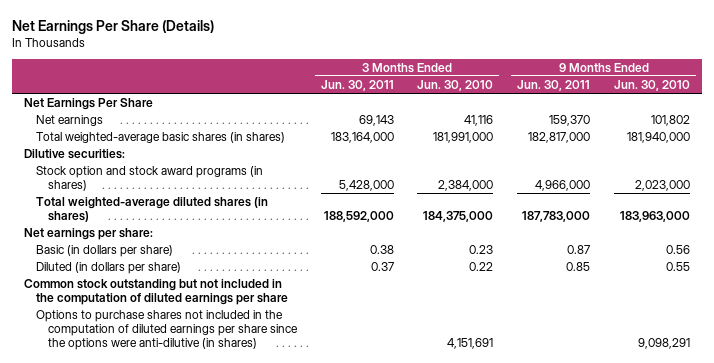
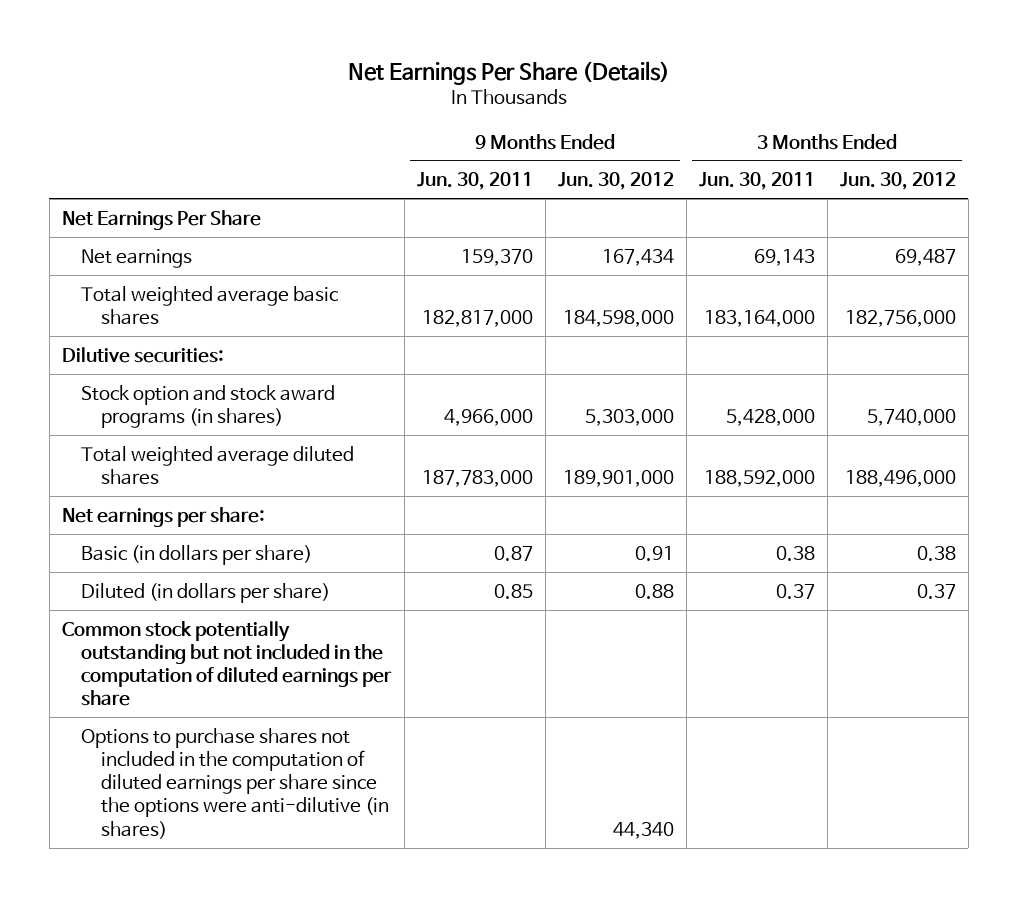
- | 3 Months Ended Jun. 30, 2011 | 3 Months Ended Jun. 30, 2010 | 9 Months Ended Jun. 30, 2011 | 9 Months Ended Jun. 30, 2010
+ | 9 Months Ended Jun. 30, 2011 | 9 Months Ended Jun. 30, 2012 | 3 Months Ended Jun. 30, 2011 | 3 Months Ended Jun. 30, 2012
- Total weighted-average basic shares (in shares) | 183,164,000 | 181,991,000 | 182,817,000 | 181,940,000
+ Total weighted average basic shares | 182,817,000 | 184,598,000 | 183,164,000 | 182,756,000
- Total weighted-average diluted shares (in shares) | 188,592,000 | 184,375,000 | 187,783,000 | 183,963,000
+ Total weighted average diluted shares | 187,783,000 | 189,901,000 | 188,592,000 | 188,496,000
- Common stock outstanding but not included in the computation of diluted earnings per share
+ Common stock potentially outstanding but not included in the computation of diluted earnings per share

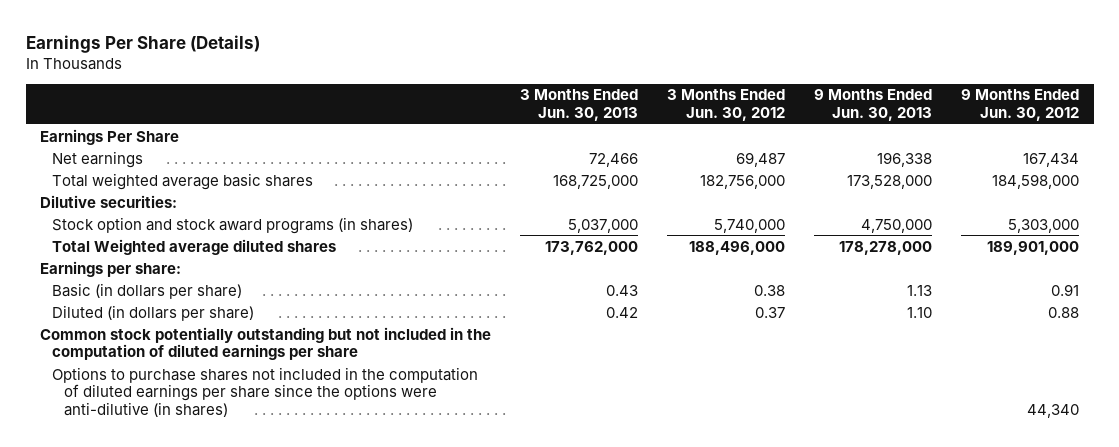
- Net Earnings Per Share (Details)
+ Earnings Per Share (Details)
- | 9 Months Ended Jun. 30, 2011 | 9 Months Ended Jun. 30, 2012 | 3 Months Ended Jun. 30, 2011 | 3 Months Ended Jun. 30, 2012
+ | 3 Months Ended Jun. 30, 2013 | 3 Months Ended Jun. 30, 2012 | 9 Months Ended Jun. 30, 2013 | 9 Months Ended Jun. 30, 2012
- Net Earnings Per Share
+ Earnings Per Share
- Total weighted average diluted shares | 187,783,000 | 189,901,000 | 188,592,000 | 188,496,000
- Net earnings per share:
+ Total Weighted average diluted shares | 173,762,000 | 188,496,000 | 178,278,000 | 189,901,000
+ Earnings per share:

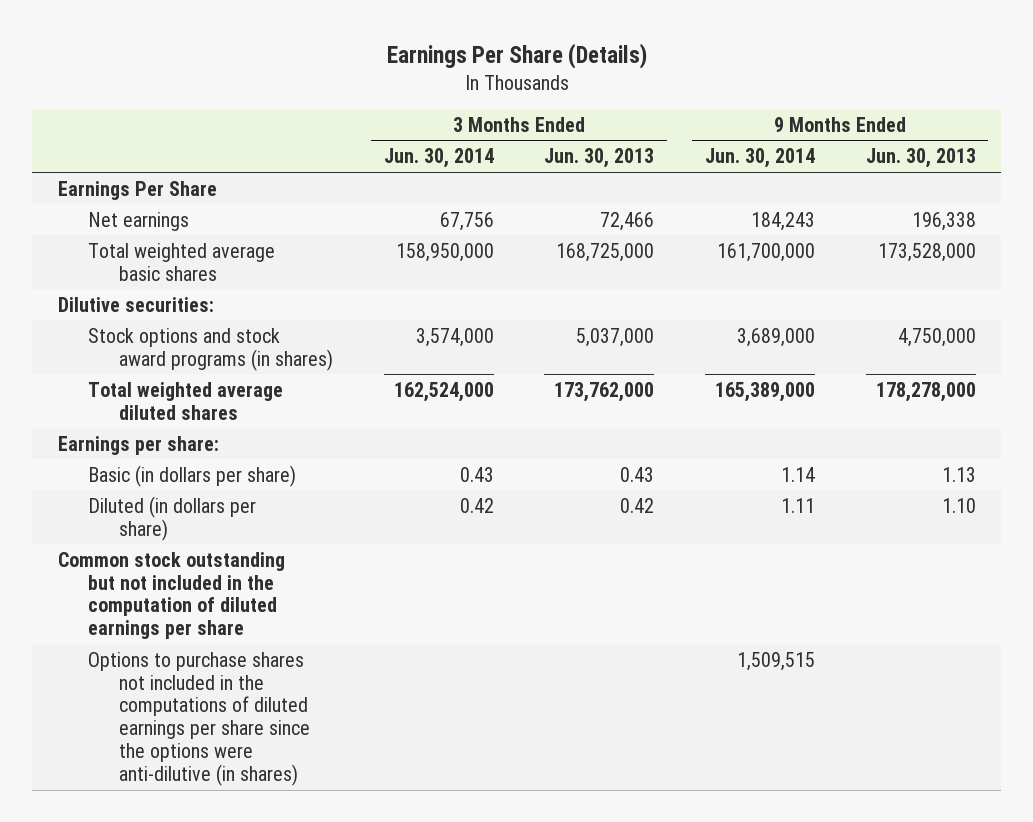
- | 3 Months Ended Jun. 30, 2013 | 3 Months Ended Jun. 30, 2012 | 9 Months Ended Jun. 30, 2013 | 9 Months Ended Jun. 30, 2012
+ | 3 Months Ended Jun. 30, 2014 | 3 Months Ended Jun. 30, 2013 | 9 Months Ended Jun. 30, 2014 | 9 Months Ended Jun. 30, 2013
- Stock option and stock award programs (in shares) | 5,037,000 | 5,740,000 | 4,750,000 | 5,303,000
- Total Weighted average diluted shares | 173,762,000 | 188,496,000 | 178,278,000 | 189,901,000
+ Stock options and stock award programs (in shares) | 3,574,000 | 5,037,000 | 3,689,000 | 4,750,000
+ Total weighted average diluted shares | 162,524,000 | 173,762,000 | 165,389,000 | 178,278,000
- Common stock potentially outstanding but not included in the computation of diluted earnings per share
- Options to purchase shares not included in the computation of diluted earnings per share since the options were anti-dilutive (in shares) | | | | 44,340
+ Common stock outstanding but not included in the computation of diluted earnings per share
+ Options to purchase shares not included in the computations of diluted earnings per share since the options were anti-dilutive (in shares) | | | 1,509,515 |

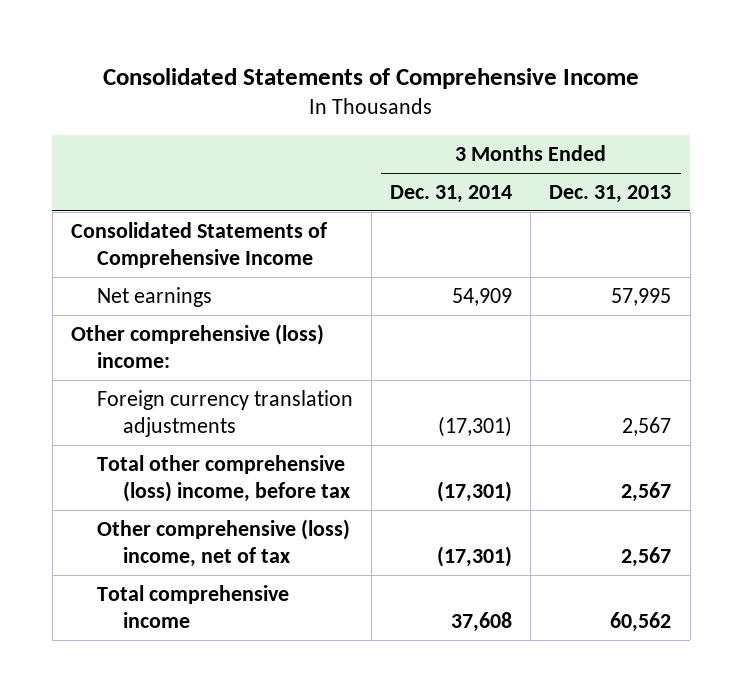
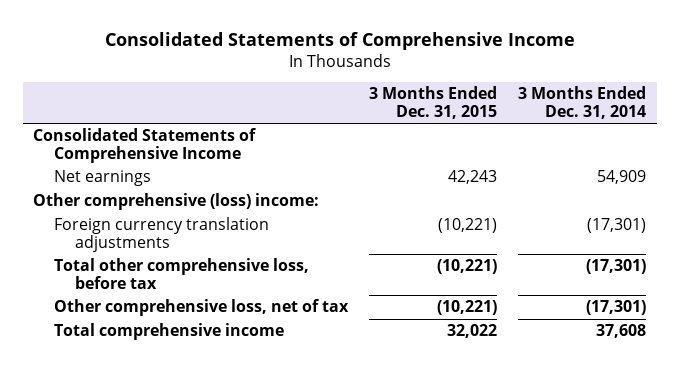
- | 3 Months Ended Dec. 31, 2014 | 3 Months Ended Dec. 31, 2013
+ | 3 Months Ended Dec. 31, 2015 | 3 Months Ended Dec. 31, 2014
- Total other comprehensive (loss) income, before tax | (17,301) | 2,567
- Other comprehensive (loss) income, net of tax | (17,301) | 2,567
+ Total other comprehensive loss, before tax | (10,221) | (17,301)
+ Other comprehensive loss, net of tax | (10,221) | (17,301)

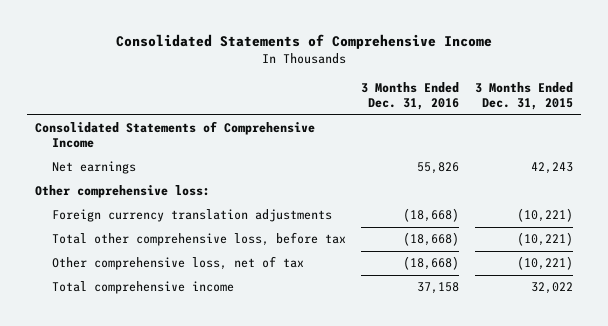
- | 3 Months Ended Dec. 31, 2015 | 3 Months Ended Dec. 31, 2014
+ | 3 Months Ended Dec. 31, 2016 | 3 Months Ended Dec. 31, 2015
- Other comprehensive (loss) income:
+ Other comprehensive loss:

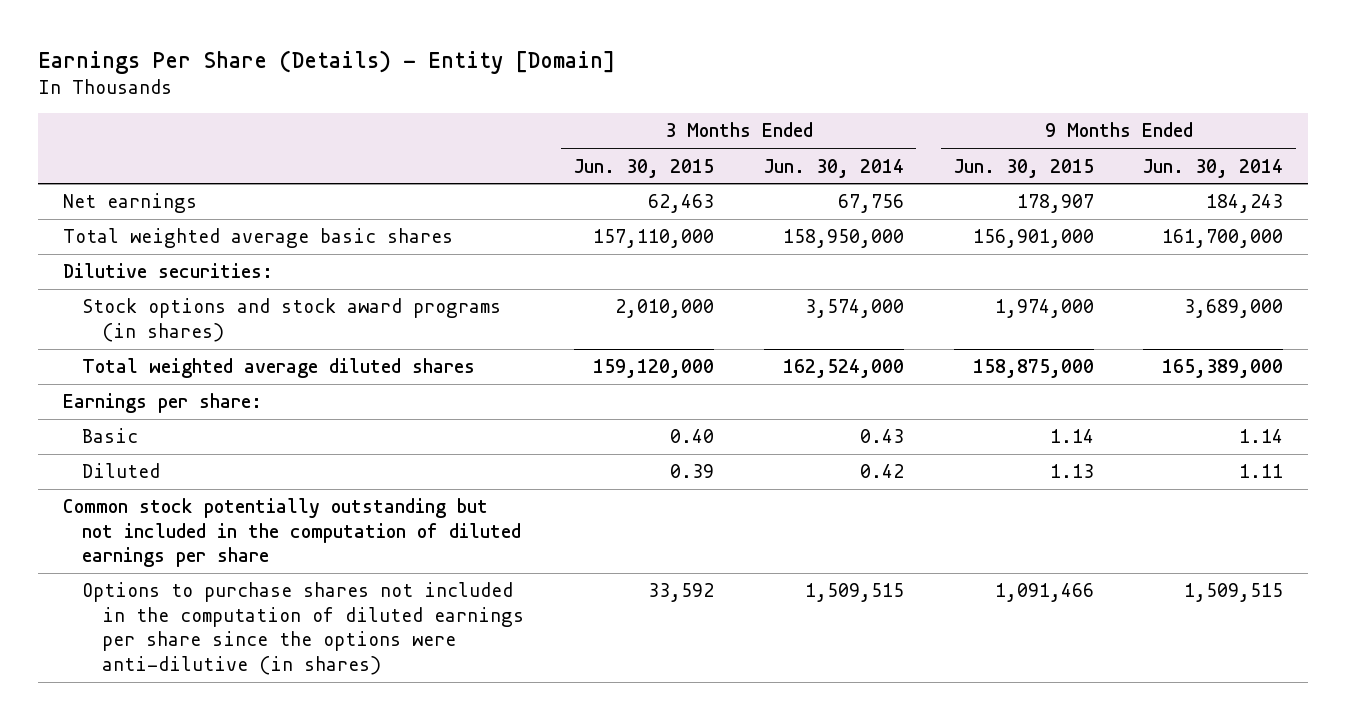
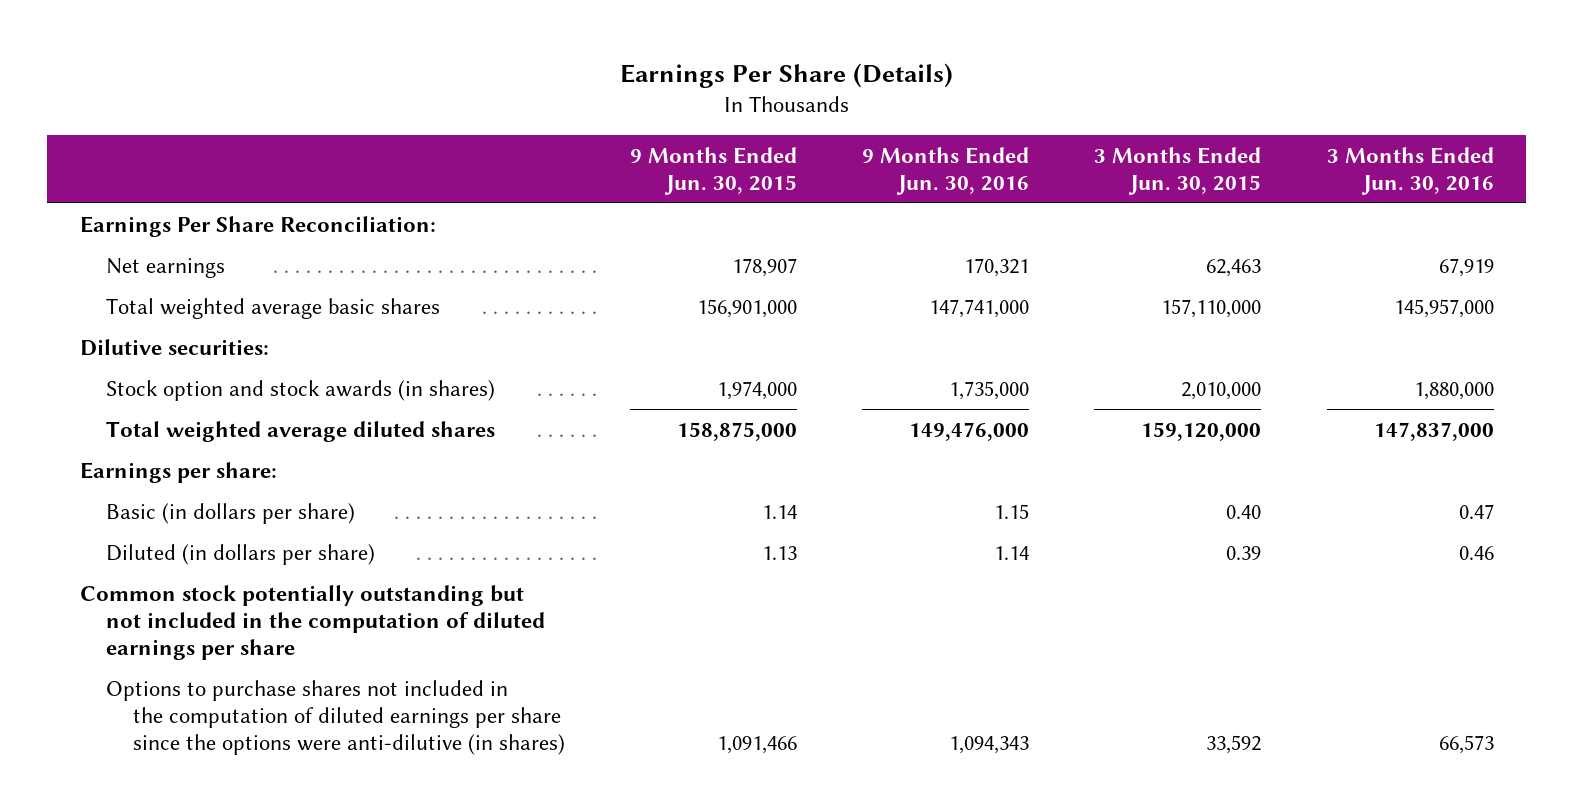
- Earnings Per Share (Details) - Entity [Domain]
+ Earnings Per Share (Details)
- | 3 Months Ended Jun. 30, 2015 | 3 Months Ended Jun. 30, 2014 | 9 Months Ended Jun. 30, 2015 | 9 Months Ended Jun. 30, 2014
+ | 9 Months Ended Jun. 30, 2015 | 9 Months Ended Jun. 30, 2016 | 3 Months Ended Jun. 30, 2015 | 3 Months Ended Jun. 30, 2016
+ Earnings Per Share Reconciliation:
- Stock options and stock award programs (in shares) | 2,010,000 | 3,574,000 | 1,974,000 | 3,689,000
+ Stock option and stock awards (in shares) | 1,974,000 | 1,735,000 | 2,010,000 | 1,880,000
- Basic | 0.40 | 0.43 | 1.14 | 1.14
- Diluted | 0.39 | 0.42 | 1.13 | 1.11
+ Basic (in dollars per share) | 1.14 | 1.15 | 0.40 | 0.47
+ Diluted (in dollars per share) | 1.13 | 1.14 | 0.39 | 0.46

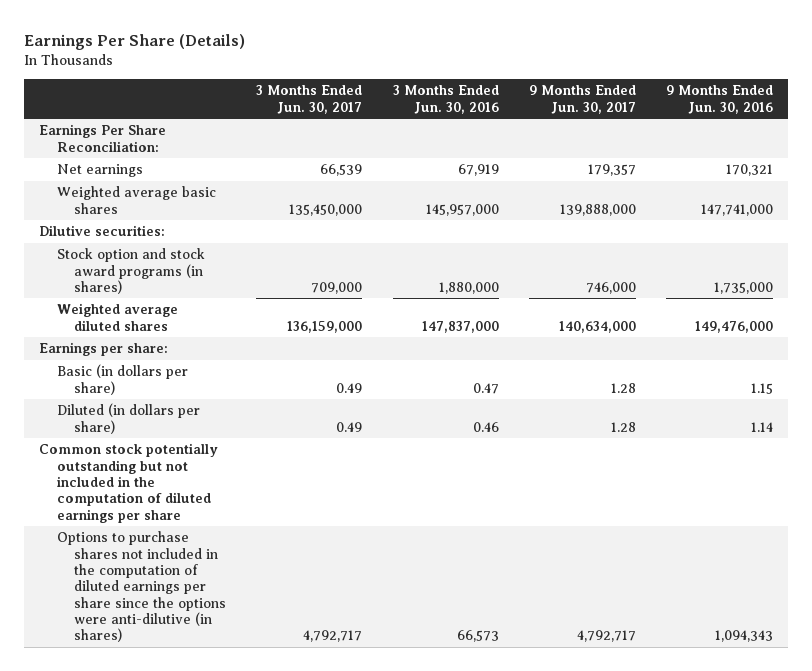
- | 9 Months Ended Jun. 30, 2015 | 9 Months Ended Jun. 30, 2016 | 3 Months Ended Jun. 30, 2015 | 3 Months Ended Jun. 30, 2016
+ | 3 Months Ended Jun. 30, 2017 | 3 Months Ended Jun. 30, 2016 | 9 Months Ended Jun. 30, 2017 | 9 Months Ended Jun. 30, 2016
- Total weighted average basic shares | 156,901,000 | 147,741,000 | 157,110,000 | 145,957,000
+ Weighted average basic shares | 135,450,000 | 145,957,000 | 139,888,000 | 147,741,000
- Stock option and stock awards (in shares) | 1,974,000 | 1,735,000 | 2,010,000 | 1,880,000
- Total weighted average diluted shares | 158,875,000 | 149,476,000 | 159,120,000 | 147,837,000
+ Stock option and stock award programs (in shares) | 709,000 | 1,880,000 | 746,000 | 1,735,000
+ Weighted average diluted shares | 136,159,000 | 147,837,000 | 140,634,000 | 149,476,000

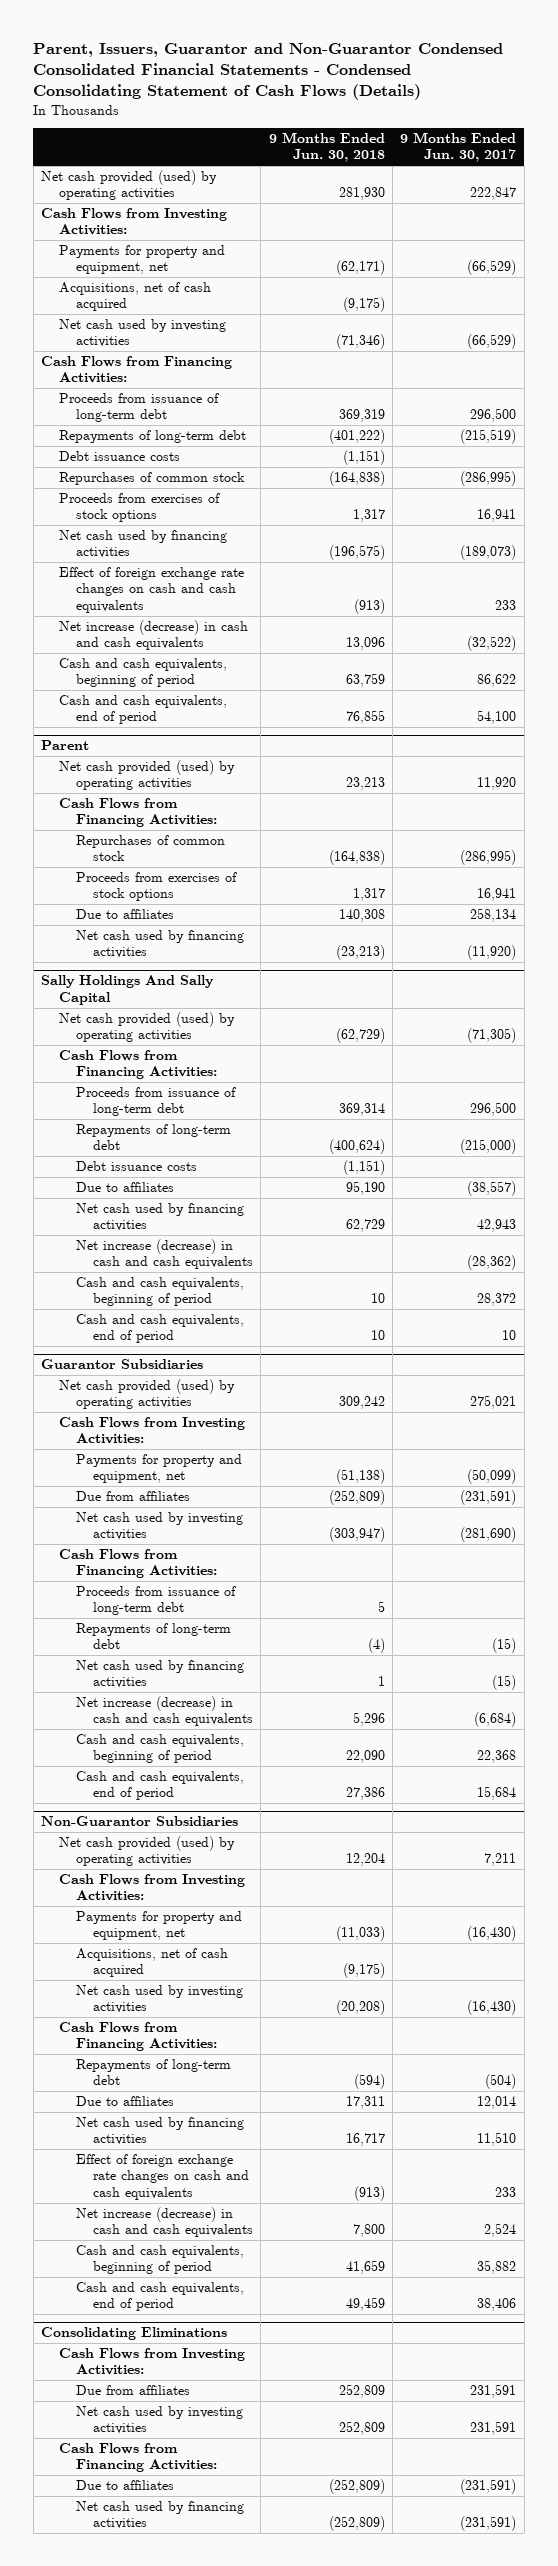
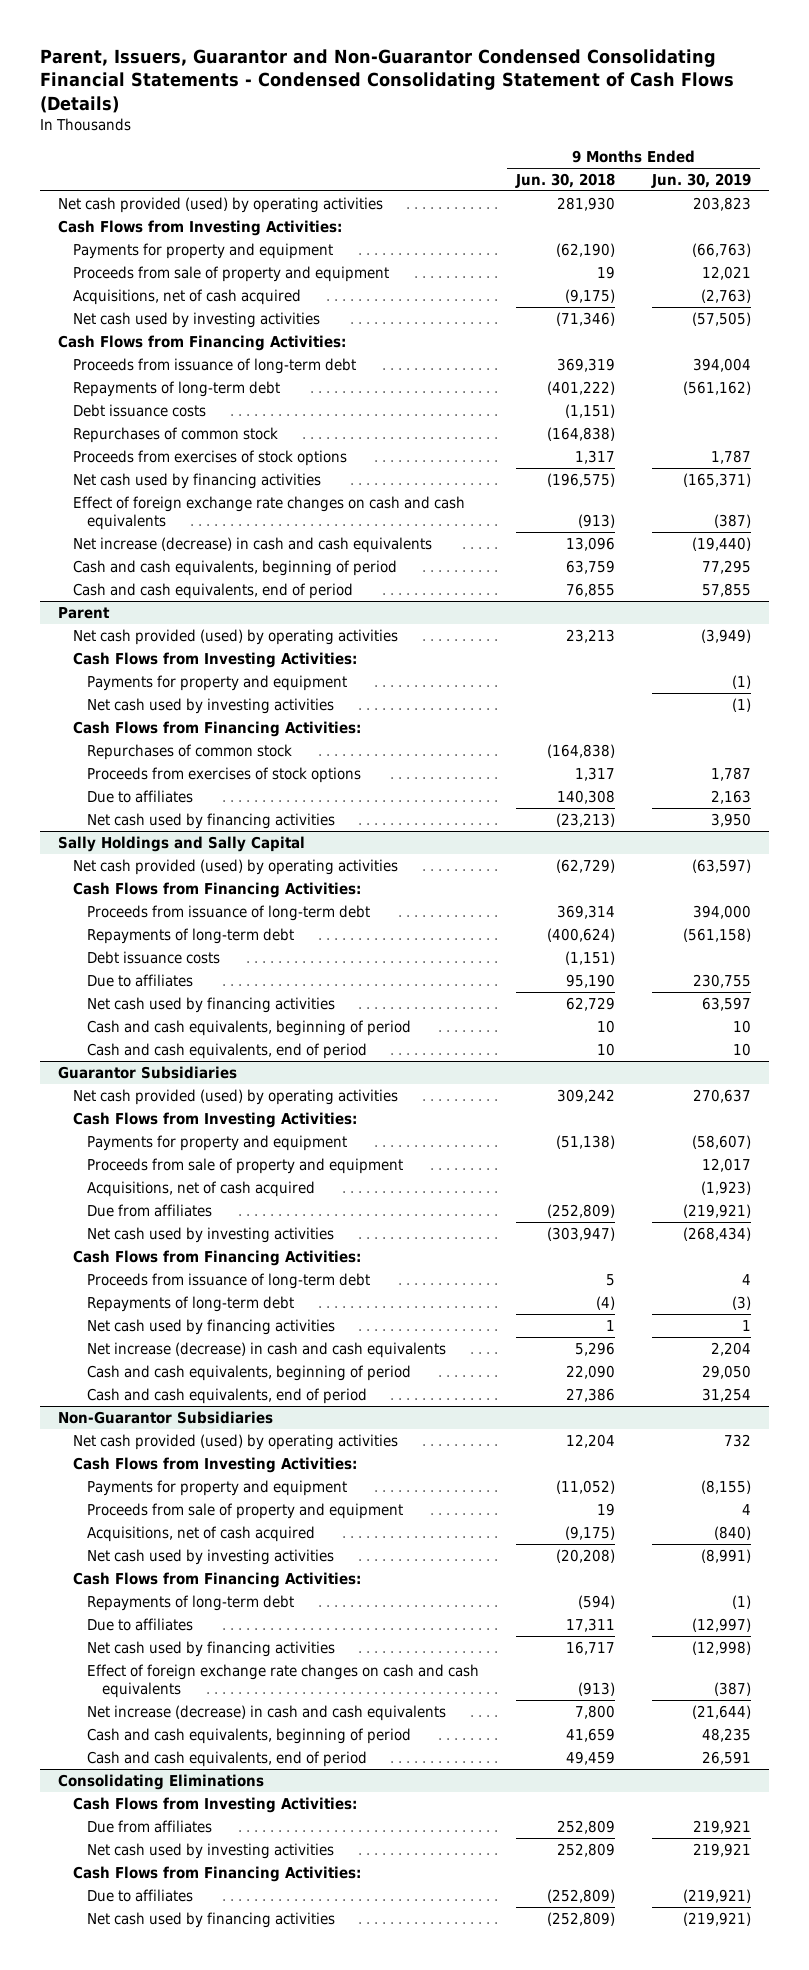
- Parent, Issuers, Guarantor and Non-Guarantor Condensed Consolidated Financial Statements - Condensed Consolidating Statement of Cash Flows (Details)
+ Parent, Issuers, Guarantor and Non-Guarantor Condensed Consolidating Financial Statements - Condensed Consolidating Statement of Cash Flows (Details)
- | 9 Months Ended Jun. 30, 2018 | 9 Months Ended Jun. 30, 2017
+ | 9 Months Ended Jun. 30, 2018 | 9 Months Ended Jun. 30, 2019
- Payments for property and equipment, net | (62,171) | (66,529)
+ Payments for property and equipment | (62,190) | (66,763)
+ Proceeds from sale of property and equipment | 19 | 12,021
@ Parent
+ Cash Flows from Investing Activities:
+ Payments for property and equipment | | (1)
+ Net cash used by investing activities | | (1)
- Sally Holdings And Sally Capital
+ Sally Holdings and Sally Capital
- Net increase (decrease) in cash and cash equivalents | | (28,362)
@ Guarantor Subsidiaries
- Payments for property and equipment, net | (51,138) | (50,099)
+ Payments for property and equipment | (51,138) | (58,607)
+ Proceeds from sale of property and equipment | | 12,017
+ Acquisitions, net of cash acquired | | (1,923)
@ Non-Guarantor Subsidiaries
- Payments for property and equipment, net | (11,033) | (16,430)
+ Payments for property and equipment | (11,052) | (8,155)
+ Proceeds from sale of property and equipment | 19 | 4

